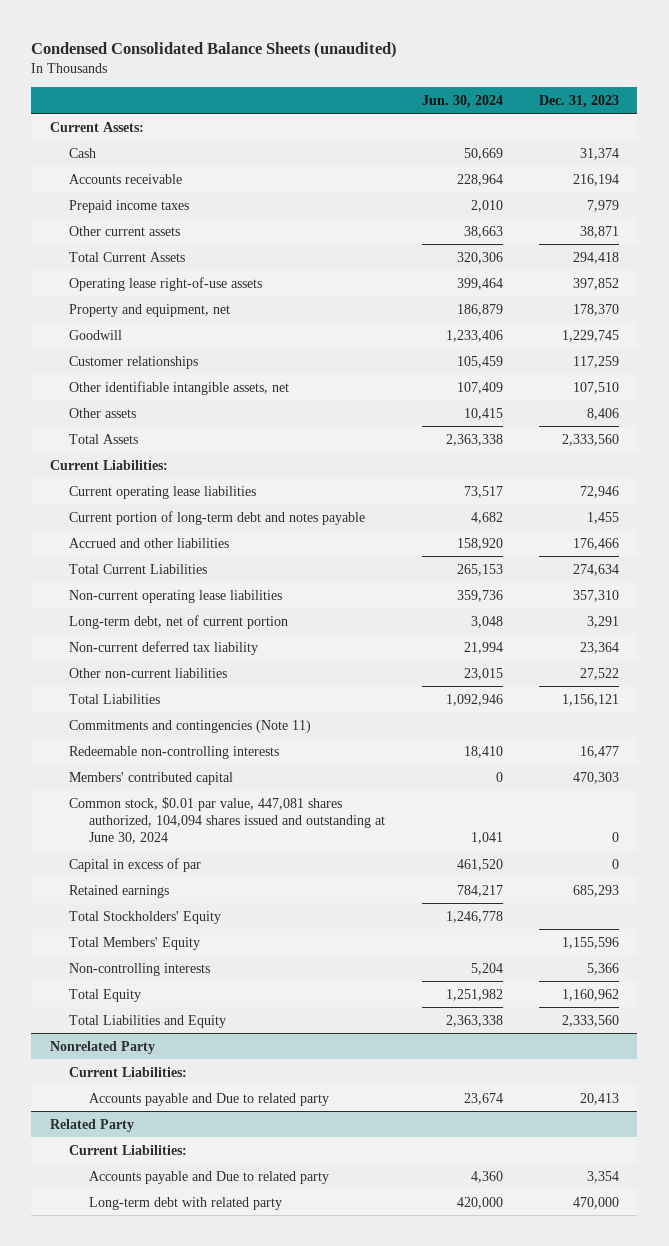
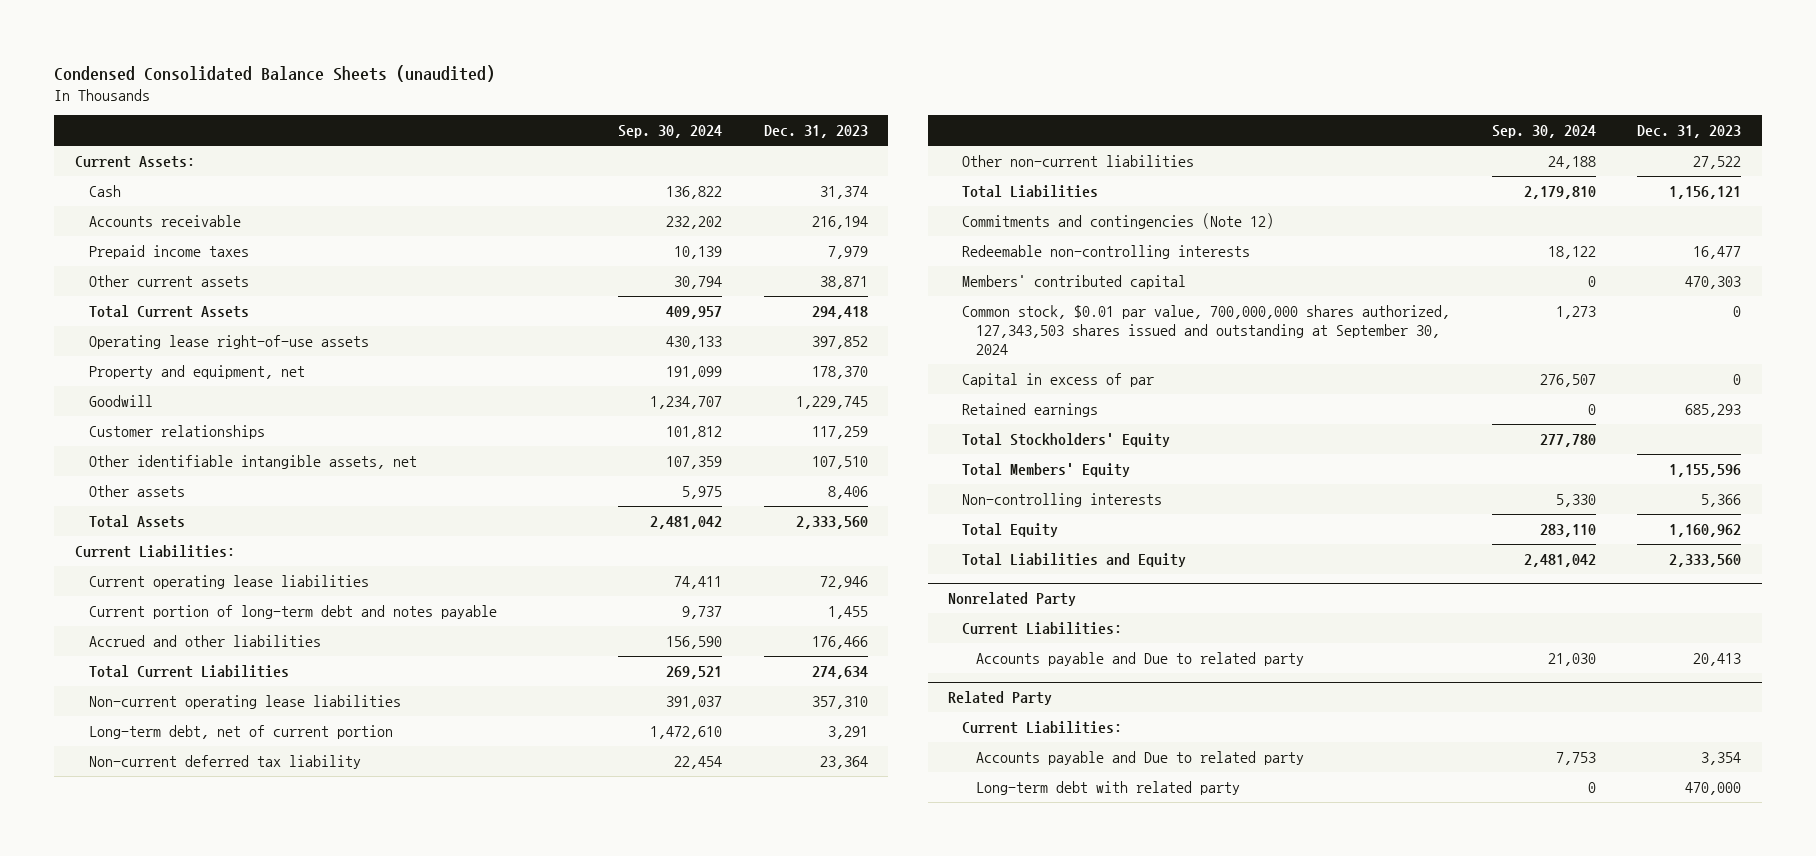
- | Jun. 30, 2024 | Dec. 31, 2023
+ | Sep. 30, 2024 | Dec. 31, 2023
- Commitments and contingencies (Note 11)
+ Commitments and contingencies (Note 12)
- Common stock, $0.01 par value, 447,081 shares authorized, 104,094 shares issued and outstanding at June 30, 2024 | 1,041 | 0
+ Common stock, $0.01 par value, 700,000,000 shares authorized, 127,343,503 shares issued and outstanding at September 30, 2024 | 1,273 | 0

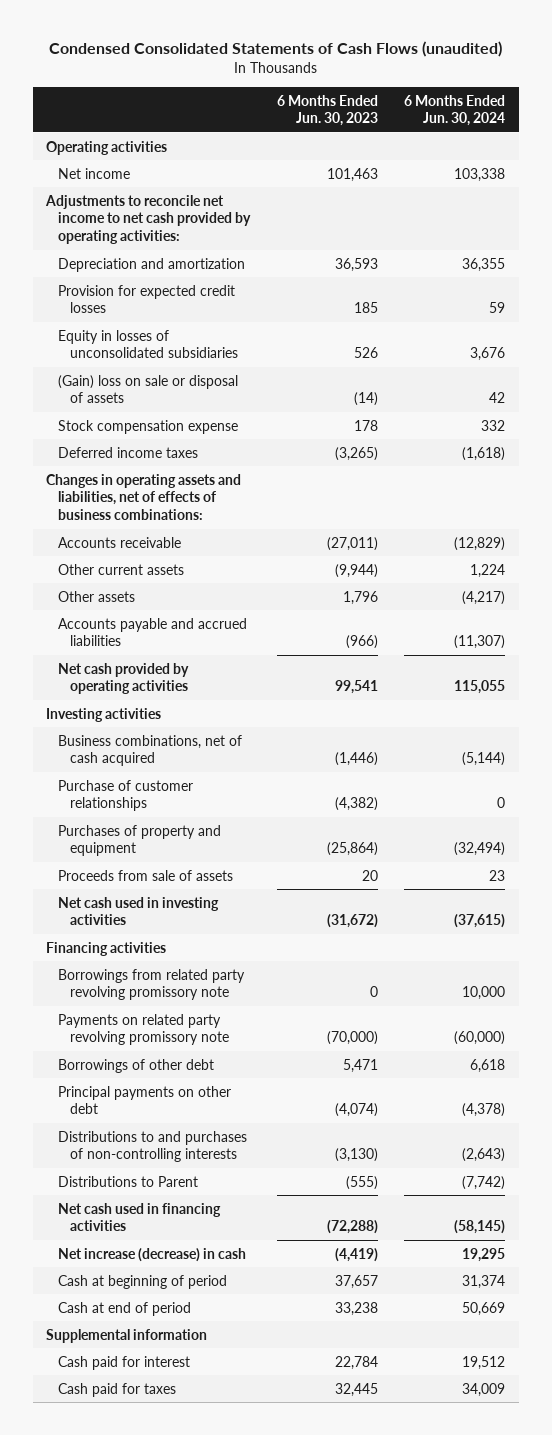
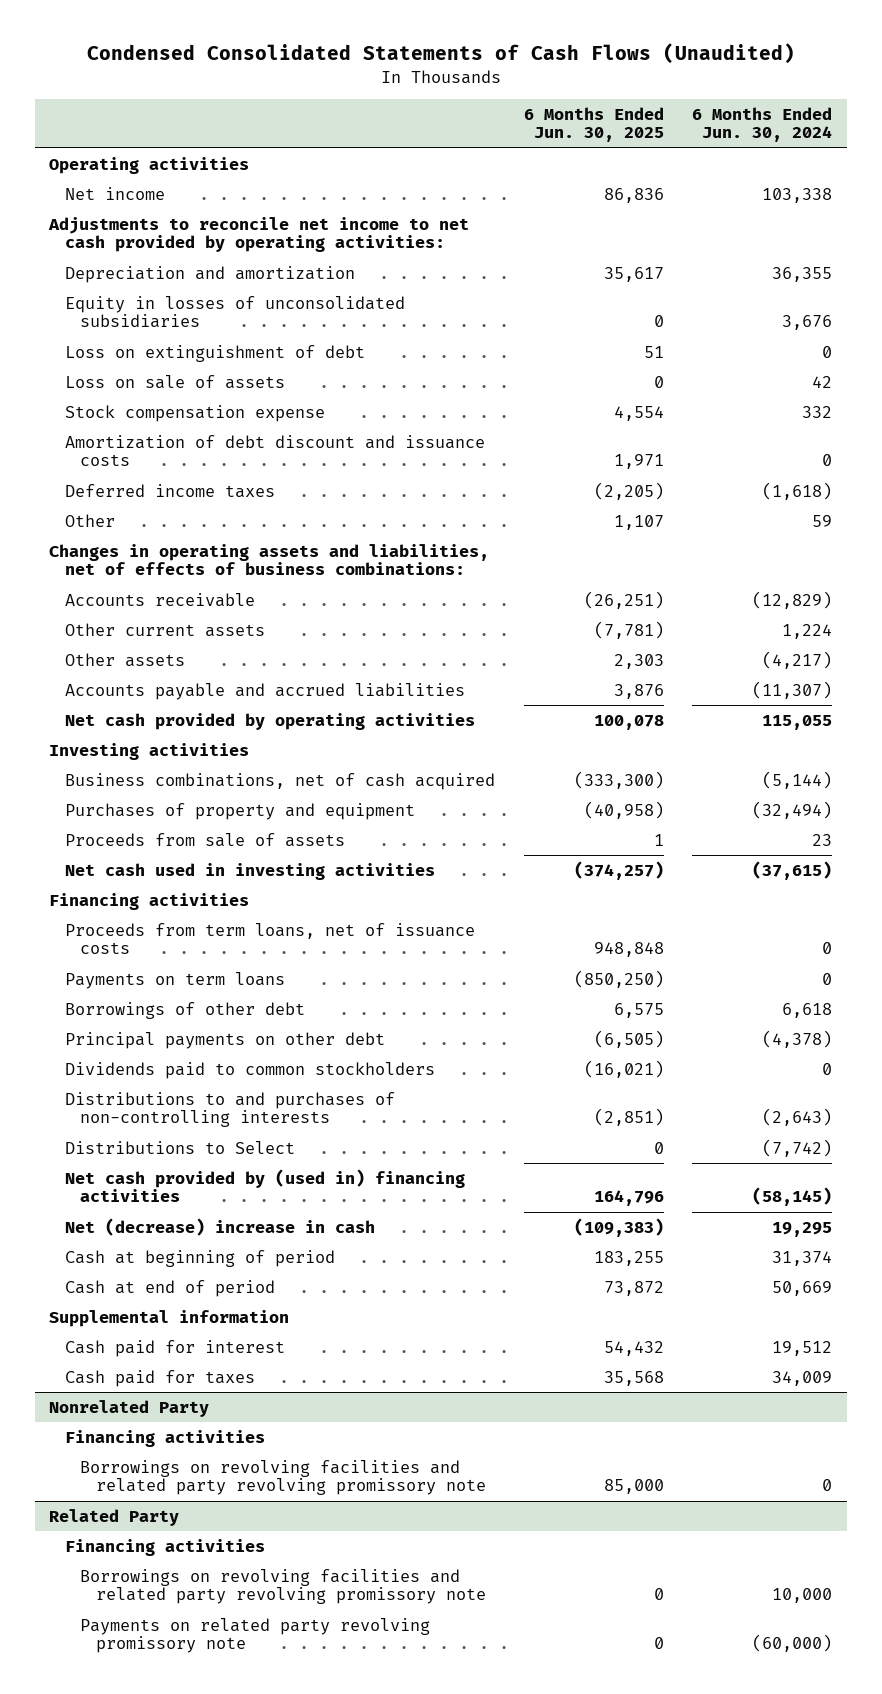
- Condensed Consolidated Statements of Cash Flows (unaudited)
+ Condensed Consolidated Statements of Cash Flows (Unaudited)
- | 6 Months Ended Jun. 30, 2023 | 6 Months Ended Jun. 30, 2024
+ | 6 Months Ended Jun. 30, 2025 | 6 Months Ended Jun. 30, 2024
- Provision for expected credit losses | 185 | 59
- (Gain) loss on sale or disposal of assets | (14) | 42
+ Loss on extinguishment of debt | 51 | 0
+ Loss on sale of assets | 0 | 42
+ Amortization of debt discount and issuance costs | 1,971 | 0
+ Other | 1,107 | 59
- Purchase of customer relationships | (4,382) | 0
- Borrowings from related party revolving promissory note | 0 | 10,000
- Payments on related party revolving promissory note | (70,000) | (60,000)
+ Proceeds from term loans, net of issuance costs | 948,848 | 0
+ Payments on term loans | (850,250) | 0
+ Dividends paid to common stockholders | (16,021) | 0
- Distributions to Parent | (555) | (7,742)
- Net cash used in financing activities | (72,288) | (58,145)
- Net increase (decrease) in cash | (4,419) | 19,295
+ Distributions to Select | 0 | (7,742)
+ Net cash provided by (used in) financing activities | 164,796 | (58,145)
+ Net (decrease) increase in cash | (109,383) | 19,295
+ Nonrelated Party
+ Financing activities
+ Borrowings on revolving facilities and related party revolving promissory note | 85,000 | 0
+ Related Party
+ Financing activities
+ Borrowings on revolving facilities and related party revolving promissory note | 0 | 10,000
+ Payments on related party revolving promissory note | 0 | (60,000)

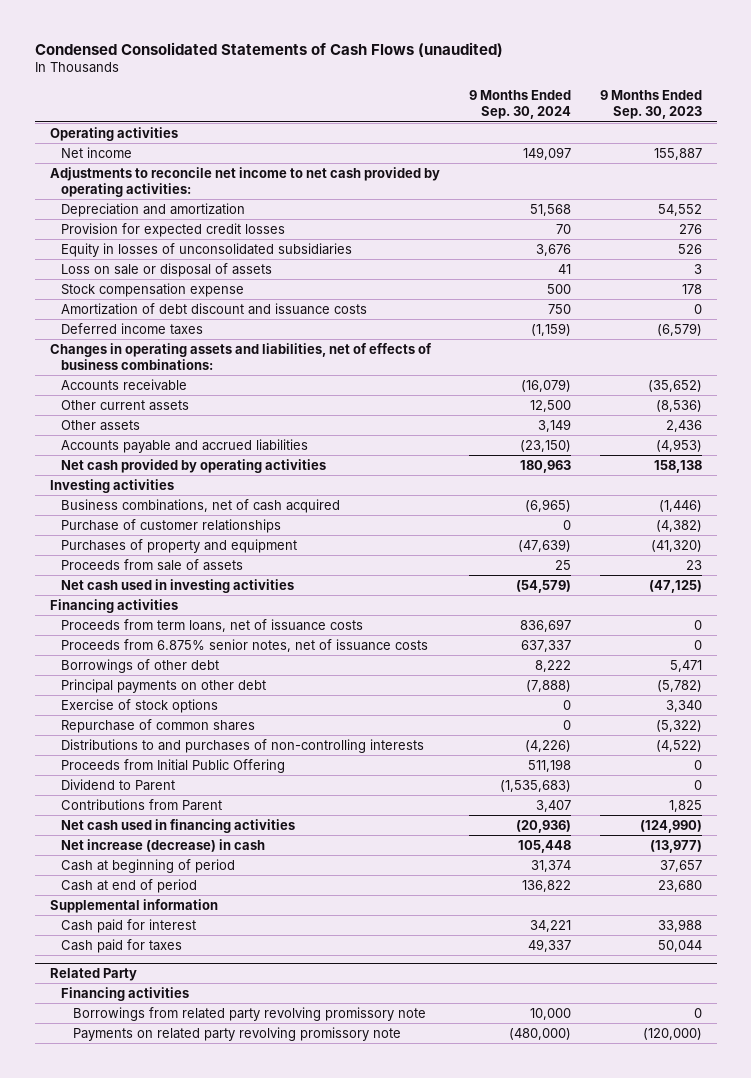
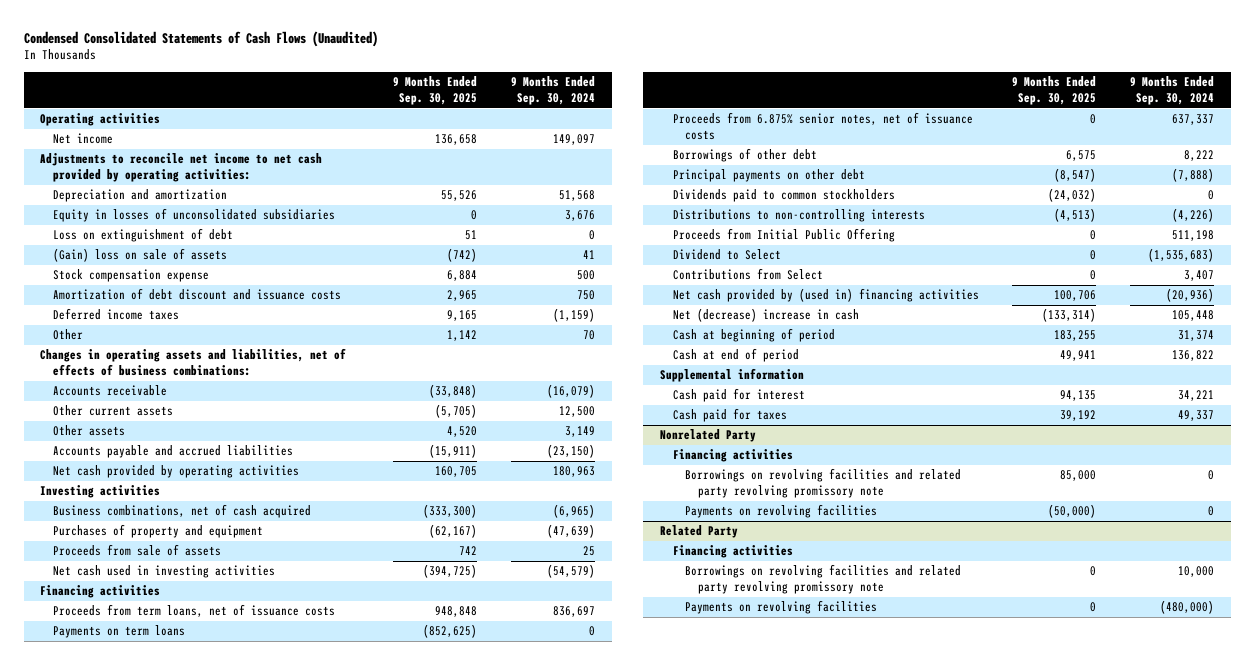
- Condensed Consolidated Statements of Cash Flows (unaudited)
+ Condensed Consolidated Statements of Cash Flows (Unaudited)
- | 9 Months Ended Sep. 30, 2024 | 9 Months Ended Sep. 30, 2023
+ | 9 Months Ended Sep. 30, 2025 | 9 Months Ended Sep. 30, 2024
- Provision for expected credit losses | 70 | 276
- Loss on sale or disposal of assets | 41 | 3
+ Loss on extinguishment of debt | 51 | 0
+ (Gain) loss on sale of assets | (742) | 41
+ Other | 1,142 | 70
- Purchase of customer relationships | 0 | (4,382)
+ Payments on term loans | (852,625) | 0
- Exercise of stock options | 0 | 3,340
- Repurchase of common shares | 0 | (5,322)
- Distributions to and purchases of non-controlling interests | (4,226) | (4,522)
+ Dividends paid to common stockholders | (24,032) | 0
+ Distributions to non-controlling interests | (4,513) | (4,226)
- Dividend to Parent | (1,535,683) | 0
- Contributions from Parent | 3,407 | 1,825
- Net cash used in financing activities | (20,936) | (124,990)
- Net increase (decrease) in cash | 105,448 | (13,977)
+ Dividend to Select | 0 | (1,535,683)
+ Contributions from Select | 0 | 3,407
+ Net cash provided by (used in) financing activities | 100,706 | (20,936)
+ Net (decrease) increase in cash | (133,314) | 105,448
+ Nonrelated Party
+ Financing activities
+ Borrowings on revolving facilities and related party revolving promissory note | 85,000 | 0
+ Payments on revolving facilities | (50,000) | 0
@ Related Party
- Borrowings from related party revolving promissory note | 10,000 | 0
- Payments on related party revolving promissory note | (480,000) | (120,000)
+ Borrowings on revolving facilities and related party revolving promissory note | 0 | 10,000
+ Payments on revolving facilities | 0 | (480,000)

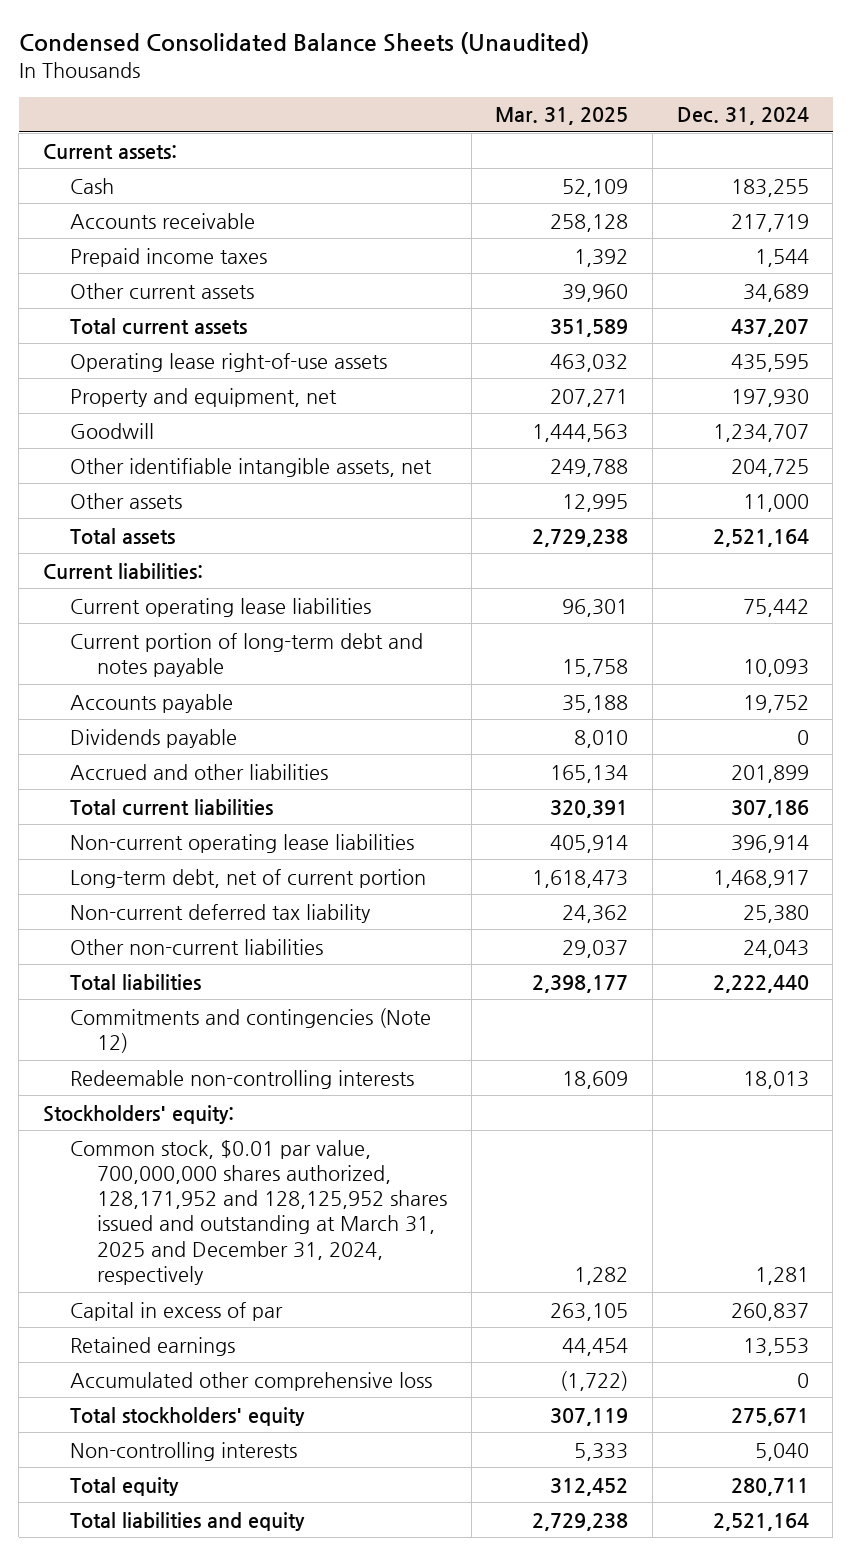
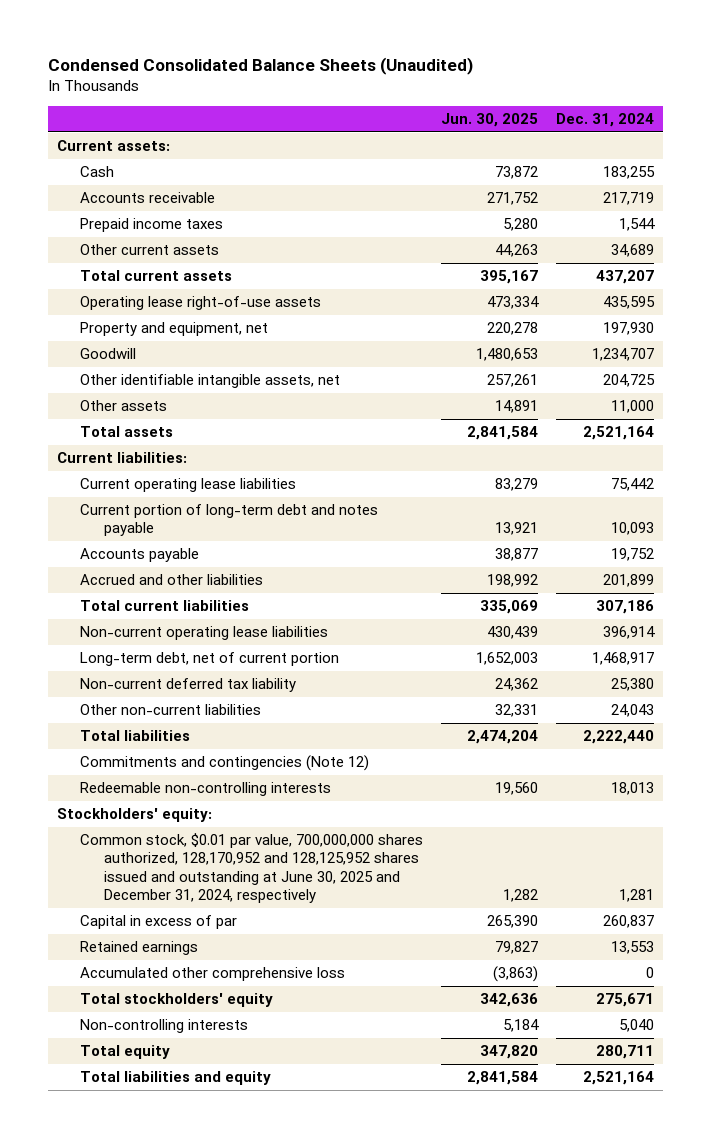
- | Mar. 31, 2025 | Dec. 31, 2024
+ | Jun. 30, 2025 | Dec. 31, 2024
- Dividends payable | 8,010 | 0
- Common stock, $0.01 par value, 700,000,000 shares authorized, 128,171,952 and 128,125,952 shares issued and outstanding at March 31, 2025 and December 31, 2024, respectively | 1,282 | 1,281
+ Common stock, $0.01 par value, 700,000,000 shares authorized, 128,170,952 and 128,125,952 shares issued and outstanding at June 30, 2025 and December 31, 2024, respectively | 1,282 | 1,281

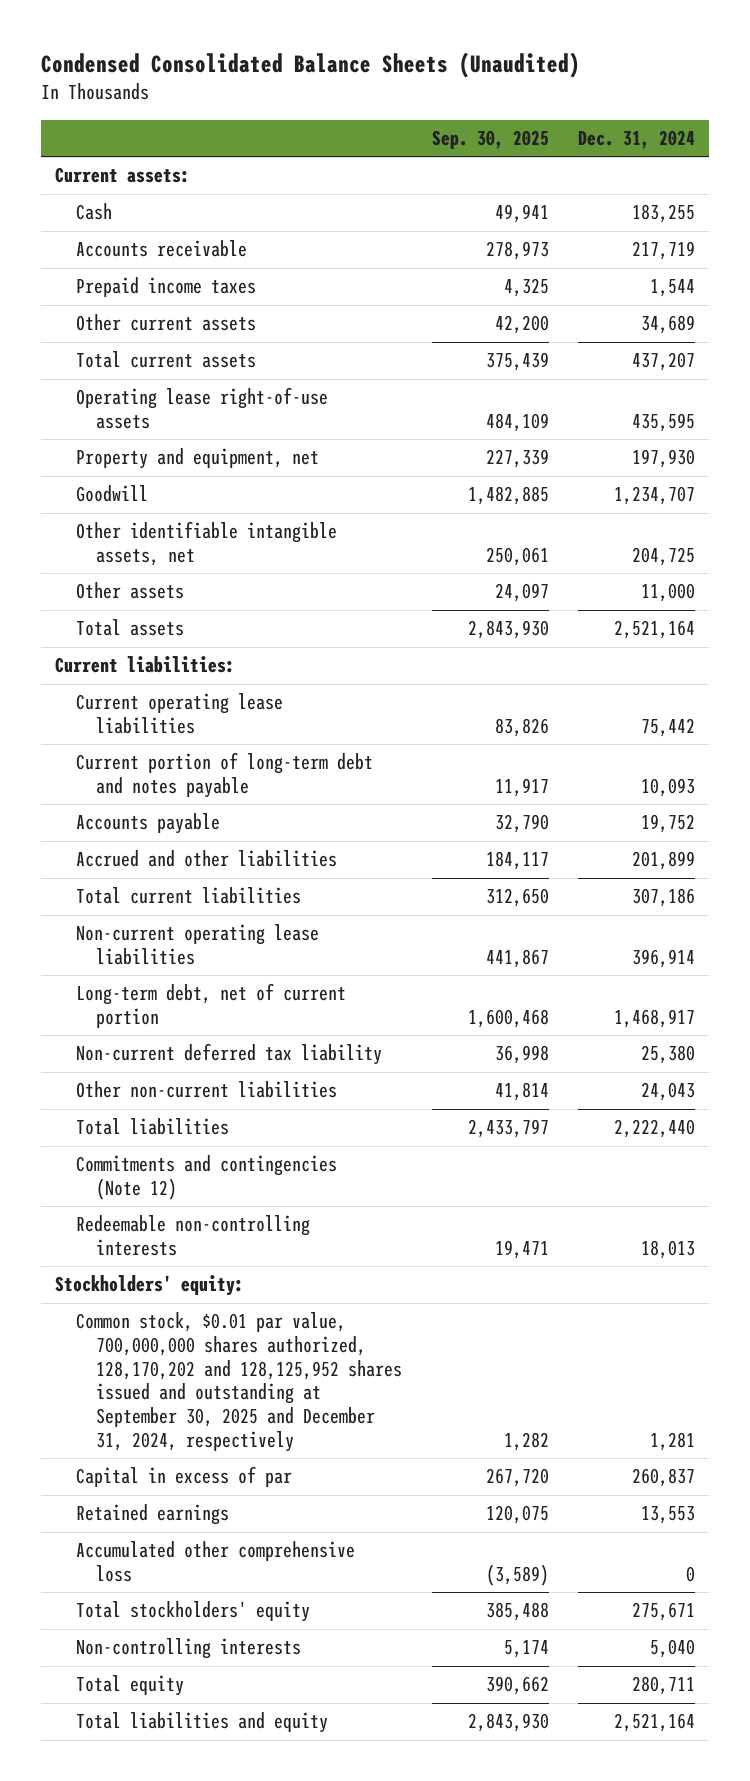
- | Jun. 30, 2025 | Dec. 31, 2024
+ | Sep. 30, 2025 | Dec. 31, 2024
- Common stock, $0.01 par value, 700,000,000 shares authorized, 128,170,952 and 128,125,952 shares issued and outstanding at June 30, 2025 and December 31, 2024, respectively | 1,282 | 1,281
+ Common stock, $0.01 par value, 700,000,000 shares authorized, 128,170,202 and 128,125,952 shares issued and outstanding at September 30, 2025 and December 31, 2024, respectively | 1,282 | 1,281

